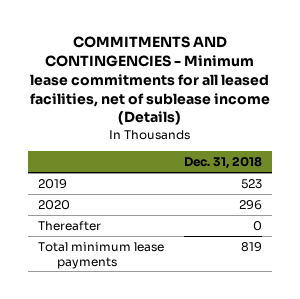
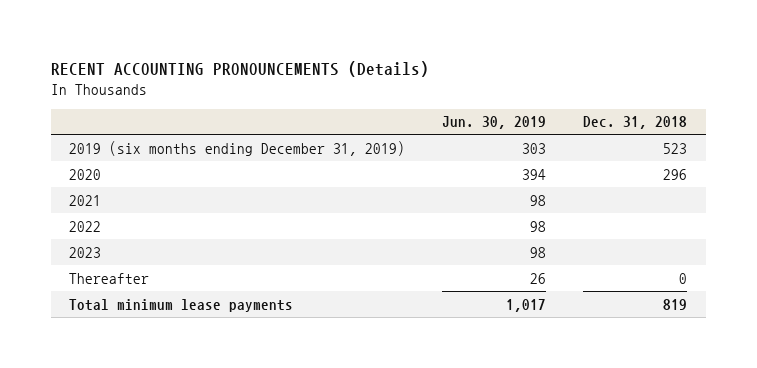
- COMMITMENTS AND CONTINGENCIES - Minimum lease commitments for all leased facilities, net of sublease income (Details)
+ RECENT ACCOUNTING PRONOUNCEMENTS (Details)
- | Dec. 31, 2018
+ | Jun. 30, 2019 | Dec. 31, 2018
- 2019 | 523
+ 2019 (six months ending December 31, 2019) | 303 | 523
+ 2021 | 98 |
+ 2022 | 98 |
+ 2023 | 98 |

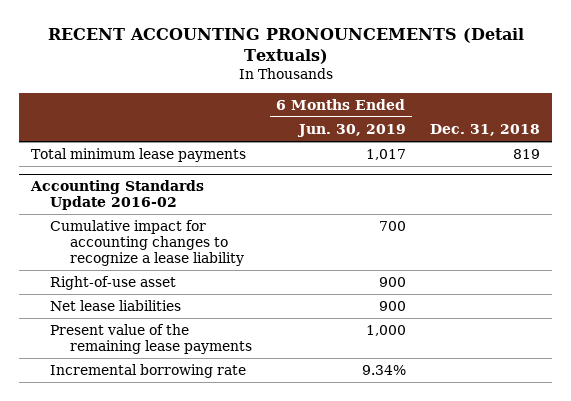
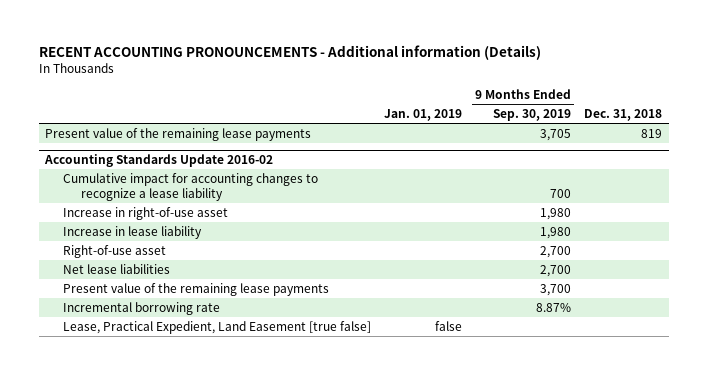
- RECENT ACCOUNTING PRONOUNCEMENTS (Detail Textuals)
+ RECENT ACCOUNTING PRONOUNCEMENTS - Additional information (Details)
- | 6 Months Ended Jun. 30, 2019 | Dec. 31, 2018
+ | Jan. 01, 2019 | 9 Months Ended Sep. 30, 2019 | Dec. 31, 2018
- Total minimum lease payments | 1,017 | 819
+ Present value of the remaining lease payments | | 3,705 | 819
@ Accounting Standards Update 2016-02
+ Increase in right-of-use asset | | 1,980 |
+ Increase in lease liability | | 1,980 |
+ Lease, Practical Expedient, Land Easement [true false] | false | |

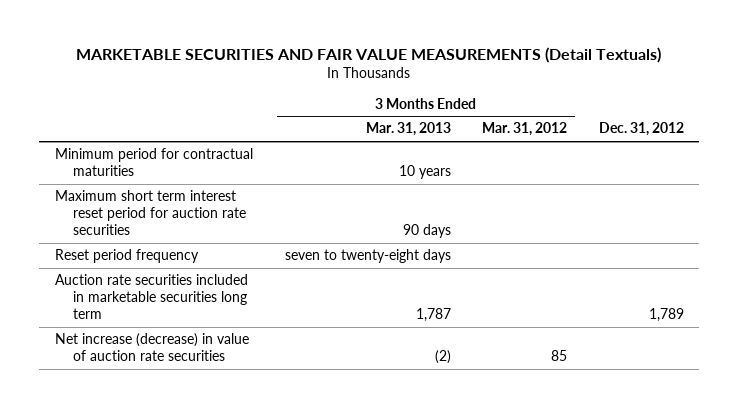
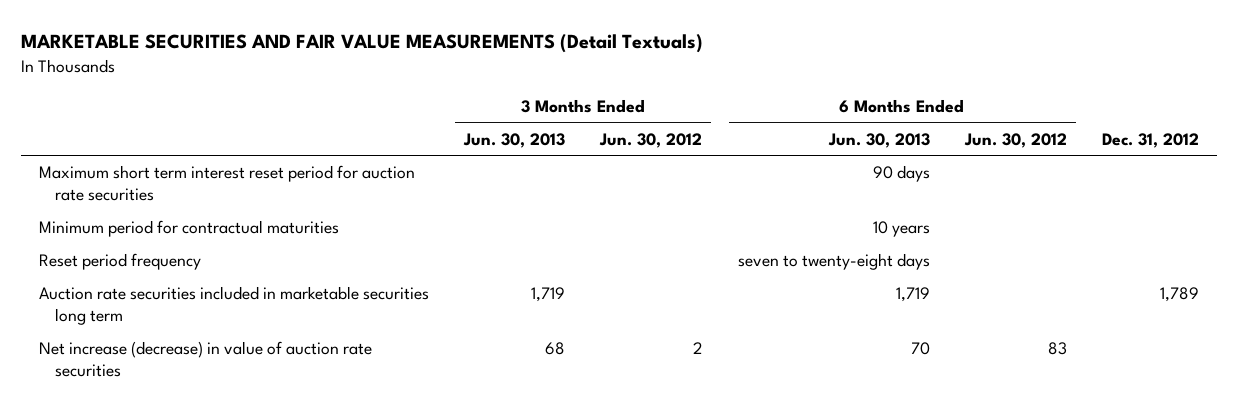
- | 3 Months Ended Mar. 31, 2013 | 3 Months Ended Mar. 31, 2012 | Dec. 31, 2012
+ | 3 Months Ended Jun. 30, 2013 | 3 Months Ended Jun. 30, 2012 | 6 Months Ended Jun. 30, 2013 | 6 Months Ended Jun. 30, 2012 | Dec. 31, 2012
moved down: Minimum period for contractual maturities | | | 10 years | |

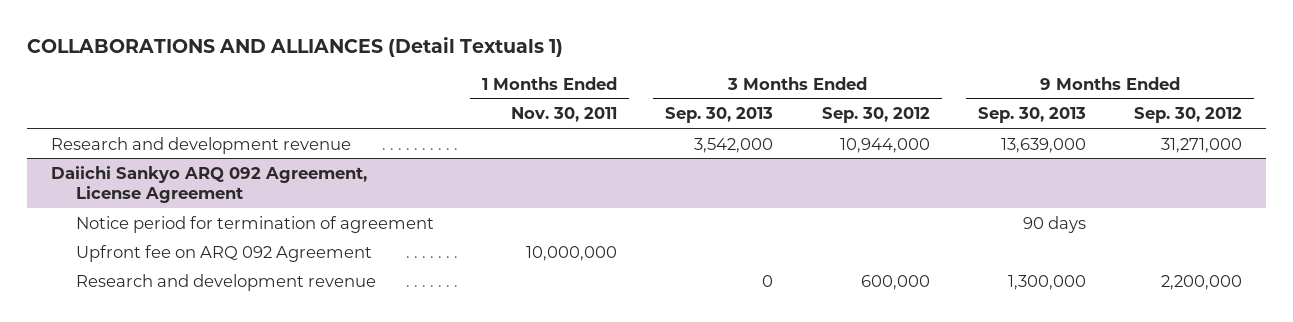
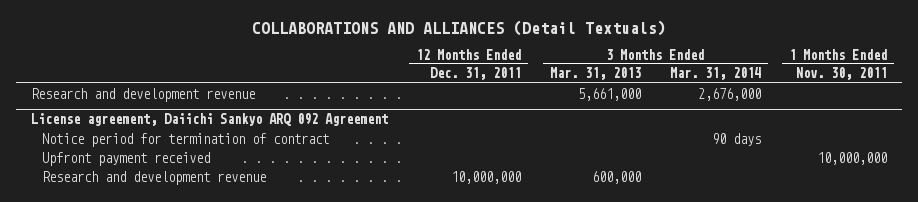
- COLLABORATIONS AND ALLIANCES (Detail Textuals 1)
+ COLLABORATIONS AND ALLIANCES (Detail Textuals)
- | 1 Months Ended Nov. 30, 2011 | 3 Months Ended Sep. 30, 2013 | 3 Months Ended Sep. 30, 2012 | 9 Months Ended Sep. 30, 2013 | 9 Months Ended Sep. 30, 2012
+ | 12 Months Ended Dec. 31, 2011 | 3 Months Ended Mar. 31, 2013 | 3 Months Ended Mar. 31, 2014 | 1 Months Ended Nov. 30, 2011
- Daiichi Sankyo ARQ 092 Agreement, License Agreement
- Notice period for termination of agreement | | | | 90 days |
- Upfront fee on ARQ 092 Agreement | 10,000,000 | | | |
+ License agreement, Daiichi Sankyo ARQ 092 Agreement
+ Notice period for termination of contract | | | 90 days |
+ Upfront payment received | | | | 10,000,000

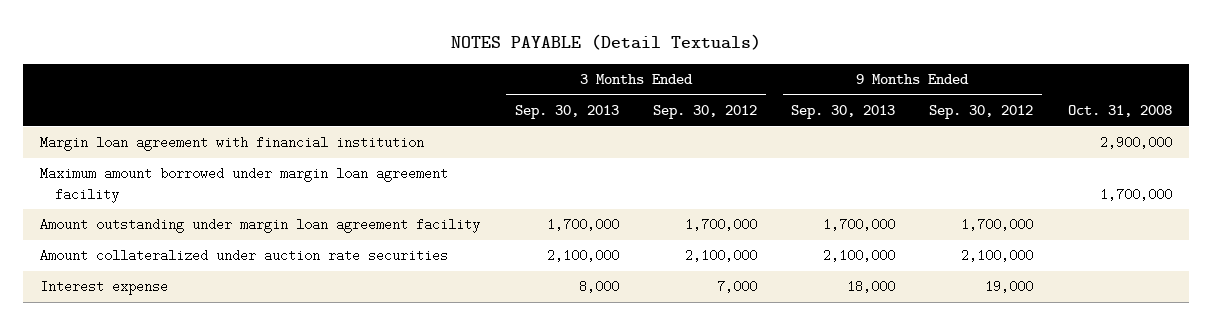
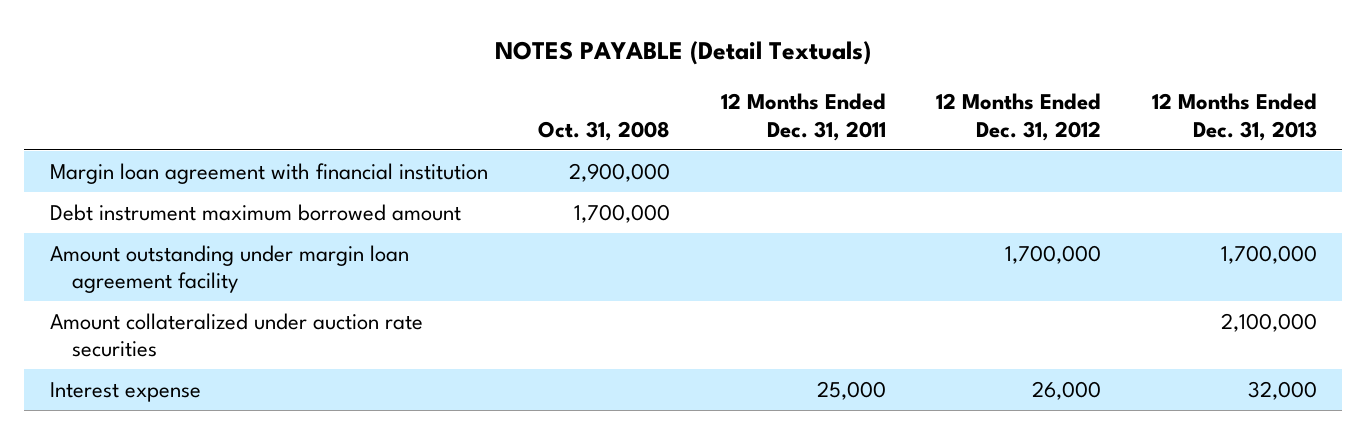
- | 3 Months Ended Sep. 30, 2013 | 3 Months Ended Sep. 30, 2012 | 9 Months Ended Sep. 30, 2013 | 9 Months Ended Sep. 30, 2012 | Oct. 31, 2008
+ | Oct. 31, 2008 | 12 Months Ended Dec. 31, 2011 | 12 Months Ended Dec. 31, 2012 | 12 Months Ended Dec. 31, 2013
- Maximum amount borrowed under margin loan agreement facility | | | | | 1,700,000
+ Debt instrument maximum borrowed amount | 1,700,000 | | |

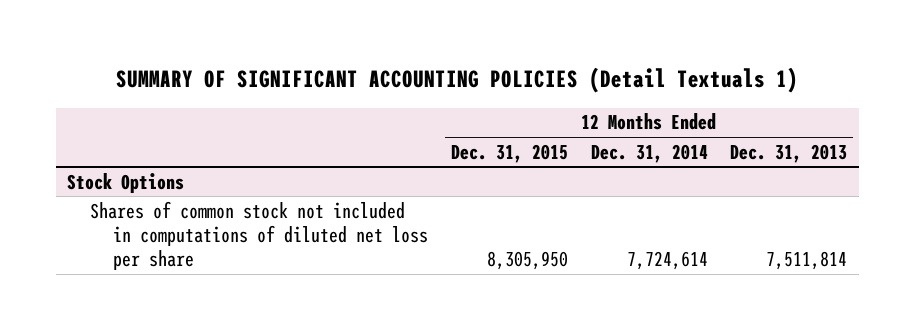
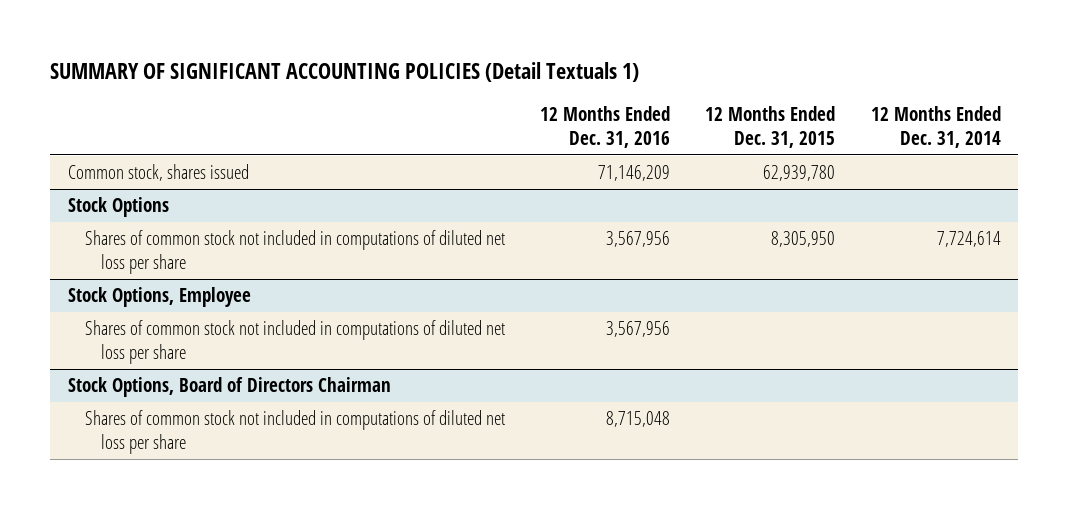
- | 12 Months Ended Dec. 31, 2015 | 12 Months Ended Dec. 31, 2014 | 12 Months Ended Dec. 31, 2013
+ | 12 Months Ended Dec. 31, 2016 | 12 Months Ended Dec. 31, 2015 | 12 Months Ended Dec. 31, 2014
+ Common stock, shares issued | 71,146,209 | 62,939,780 |
+ Stock Options, Employee
+ Shares of common stock not included in computations of diluted net loss per share | 3,567,956 | |
+ Stock Options, Board of Directors Chairman
+ Shares of common stock not included in computations of diluted net loss per share | 8,715,048 | |

